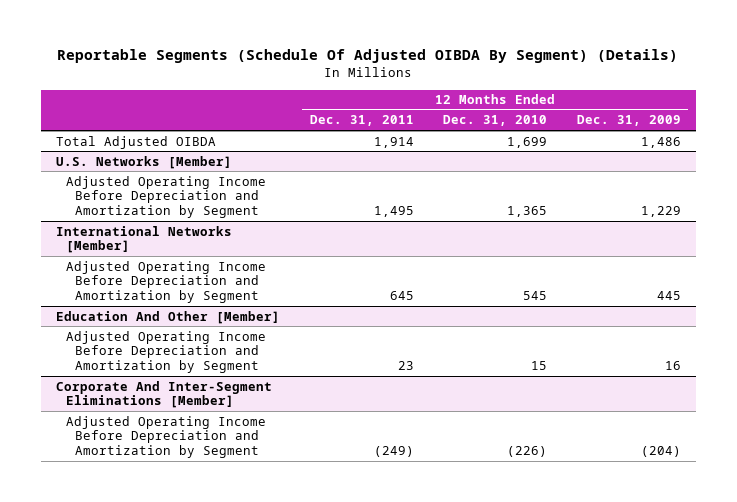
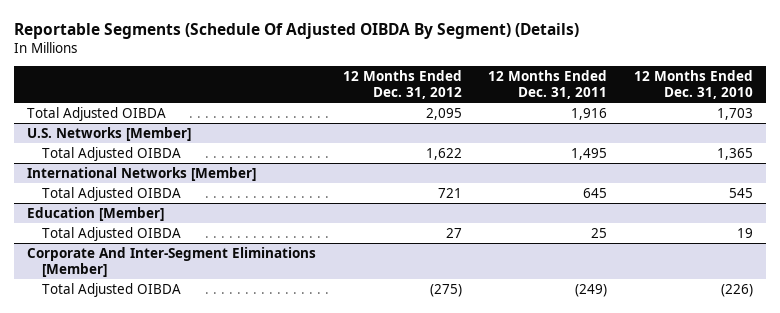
- | 12 Months Ended Dec. 31, 2011 | 12 Months Ended Dec. 31, 2010 | 12 Months Ended Dec. 31, 2009
+ | 12 Months Ended Dec. 31, 2012 | 12 Months Ended Dec. 31, 2011 | 12 Months Ended Dec. 31, 2010
- Total Adjusted OIBDA | 1,914 | 1,699 | 1,486
+ Total Adjusted OIBDA | 2,095 | 1,916 | 1,703
@ U.S. Networks [Member]
- Adjusted Operating Income Before Depreciation and Amortization by Segment | 1,495 | 1,365 | 1,229
+ Total Adjusted OIBDA | 1,622 | 1,495 | 1,365
@ International Networks [Member]
- Adjusted Operating Income Before Depreciation and Amortization by Segment | 645 | 545 | 445
- Education And Other [Member]
- Adjusted Operating Income Before Depreciation and Amortization by Segment | 23 | 15 | 16
@ International Networks [Member]
+ Total Adjusted OIBDA | 721 | 645 | 545
+ Education [Member]
+ Total Adjusted OIBDA | 27 | 25 | 19
@ Corporate And Inter-Segment Eliminations [Member]
- Adjusted Operating Income Before Depreciation and Amortization by Segment | (249) | (226) | (204)
+ Total Adjusted OIBDA | (275) | (249) | (226)

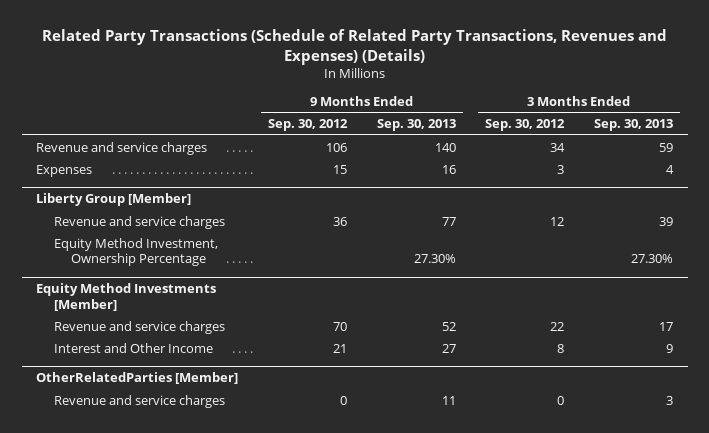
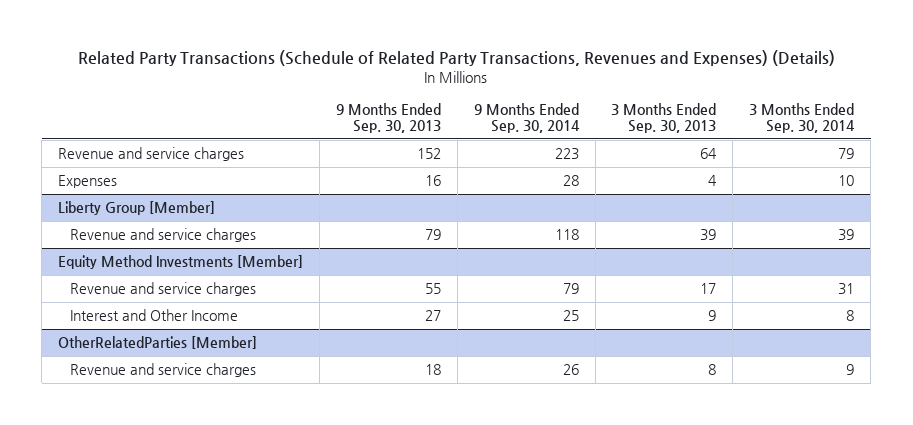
- | 9 Months Ended Sep. 30, 2012 | 9 Months Ended Sep. 30, 2013 | 3 Months Ended Sep. 30, 2012 | 3 Months Ended Sep. 30, 2013
+ | 9 Months Ended Sep. 30, 2013 | 9 Months Ended Sep. 30, 2014 | 3 Months Ended Sep. 30, 2013 | 3 Months Ended Sep. 30, 2014
- Revenue and service charges | 106 | 140 | 34 | 59
+ Revenue and service charges | 152 | 223 | 64 | 79
@ Liberty Group [Member]
- Revenue and service charges | 36 | 77 | 12 | 39
- Equity Method Investment, Ownership Percentage | | 27.30% | | 27.30%
+ Revenue and service charges | 79 | 118 | 39 | 39
@ Equity Method Investments [Member]
- Revenue and service charges | 70 | 52 | 22 | 17
+ Revenue and service charges | 55 | 79 | 17 | 31
@ OtherRelatedParties [Member]
- Revenue and service charges | 0 | 11 | 0 | 3
+ Revenue and service charges | 18 | 26 | 8 | 9

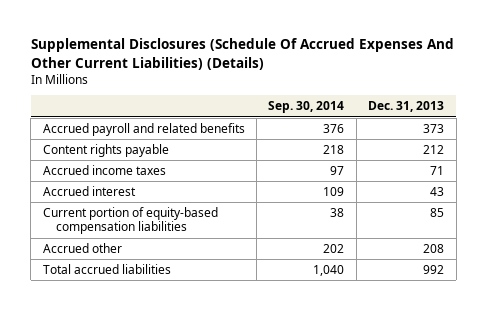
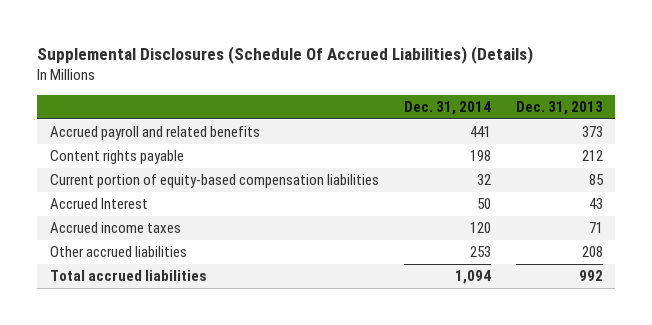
- Supplemental Disclosures (Schedule Of Accrued Expenses And Other Current Liabilities) (Details)
+ Supplemental Disclosures (Schedule Of Accrued Liabilities) (Details)
- | Sep. 30, 2014 | Dec. 31, 2013
+ | Dec. 31, 2014 | Dec. 31, 2013
- Accrued interest | 109 | 43
- Accrued other | 202 | 208
+ Accrued Interest | 50 | 43
moved down: Accrued income taxes | 120 | 71
+ Other accrued liabilities | 253 | 208

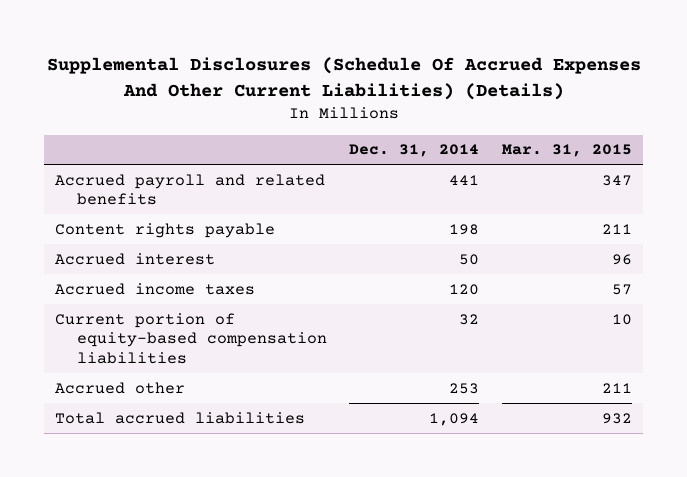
- Supplemental Disclosures (Schedule Of Accrued Liabilities) (Details)
+ Supplemental Disclosures (Schedule Of Accrued Expenses And Other Current Liabilities) (Details)
- | Dec. 31, 2014 | Dec. 31, 2013
+ | Dec. 31, 2014 | Mar. 31, 2015
- Accrued Interest | 50 | 43
+ Accrued interest | 50 | 96
- Other accrued liabilities | 253 | 208
moved down: Current portion of equity-based compensation liabilities | 32 | 10
+ Accrued other | 253 | 211

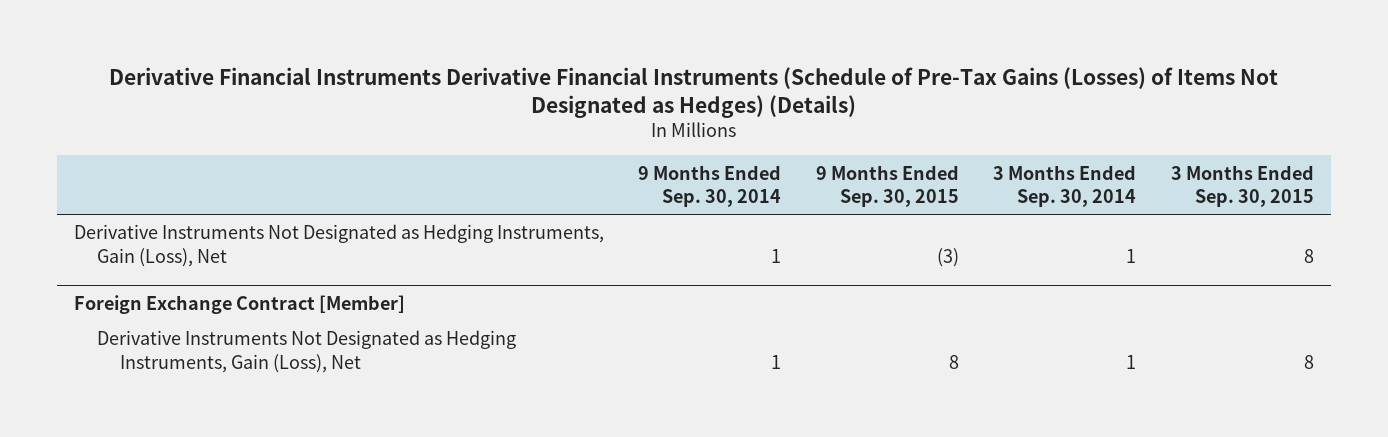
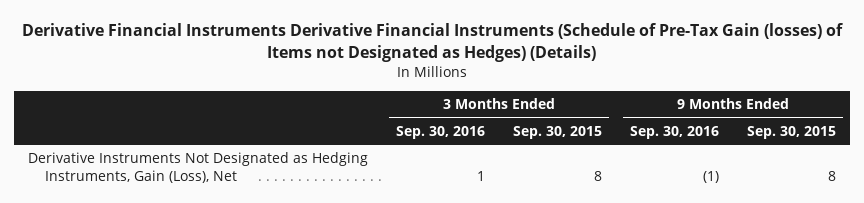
- Derivative Financial Instruments Derivative Financial Instruments (Schedule of Pre-Tax Gains (Losses) of Items Not Designated as Hedges) (Details)
+ Derivative Financial Instruments Derivative Financial Instruments (Schedule of Pre-Tax Gain (losses) of Items not Designated as Hedges) (Details)
- | 9 Months Ended Sep. 30, 2014 | 9 Months Ended Sep. 30, 2015 | 3 Months Ended Sep. 30, 2014 | 3 Months Ended Sep. 30, 2015
+ | 3 Months Ended Sep. 30, 2016 | 3 Months Ended Sep. 30, 2015 | 9 Months Ended Sep. 30, 2016 | 9 Months Ended Sep. 30, 2015
- Derivative Instruments Not Designated as Hedging Instruments, Gain (Loss), Net | 1 | (3) | 1 | 8
- Foreign Exchange Contract [Member]

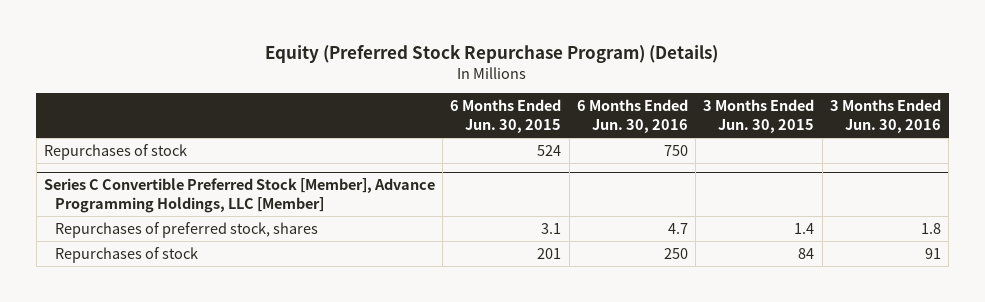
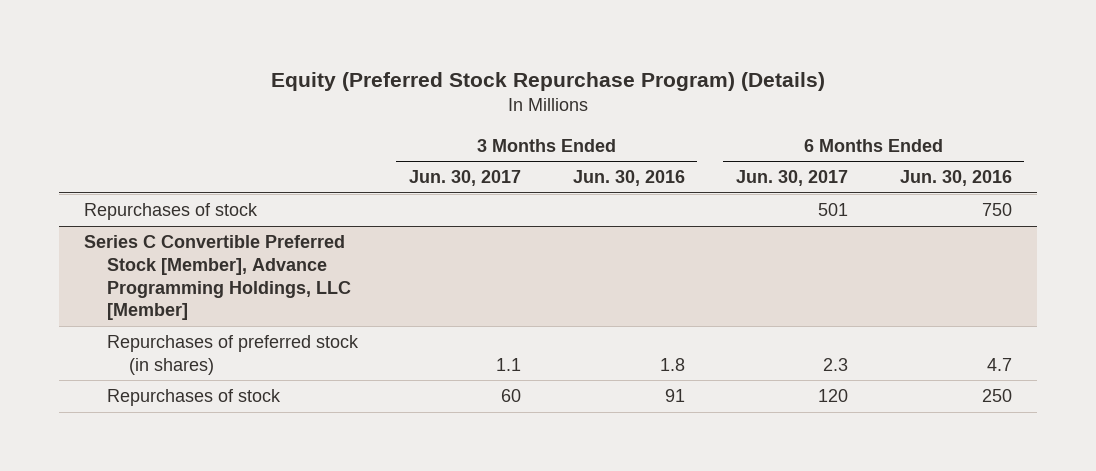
- | 6 Months Ended Jun. 30, 2015 | 6 Months Ended Jun. 30, 2016 | 3 Months Ended Jun. 30, 2015 | 3 Months Ended Jun. 30, 2016
+ | 3 Months Ended Jun. 30, 2017 | 3 Months Ended Jun. 30, 2016 | 6 Months Ended Jun. 30, 2017 | 6 Months Ended Jun. 30, 2016
@ Series C Convertible Preferred Stock [Member], Advance Programming Holdings, LLC [Member]
- Repurchases of preferred stock, shares | 3.1 | 4.7 | 1.4 | 1.8
+ Repurchases of preferred stock (in shares) | 1.1 | 1.8 | 2.3 | 4.7

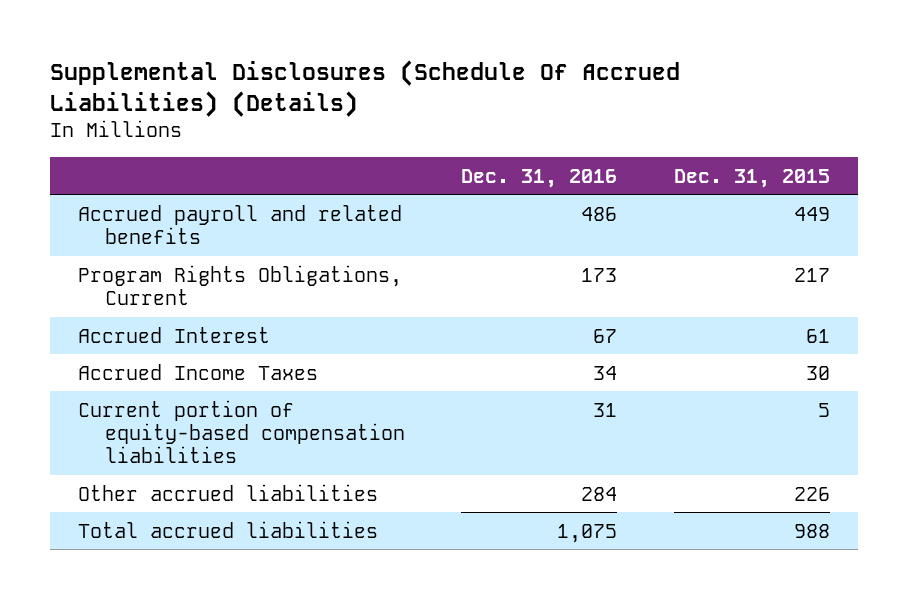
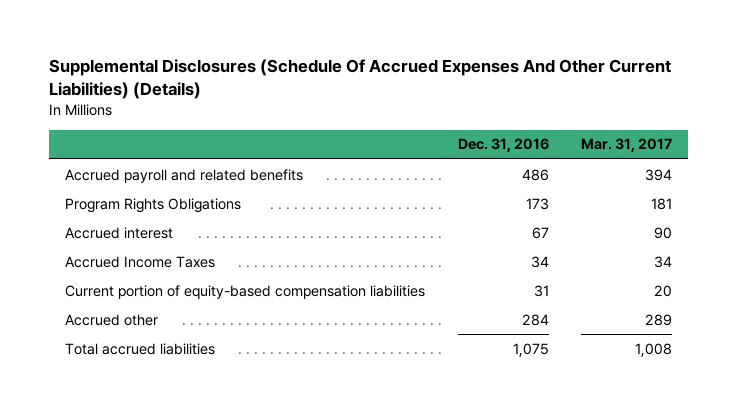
- Supplemental Disclosures (Schedule Of Accrued Liabilities) (Details)
+ Supplemental Disclosures (Schedule Of Accrued Expenses And Other Current Liabilities) (Details)
- | Dec. 31, 2016 | Dec. 31, 2015
+ | Dec. 31, 2016 | Mar. 31, 2017
- Program Rights Obligations, Current | 173 | 217
- Accrued Interest | 67 | 61
+ Program Rights Obligations | 173 | 181
+ Accrued interest | 67 | 90
- Other accrued liabilities | 284 | 226
+ Accrued other | 284 | 289

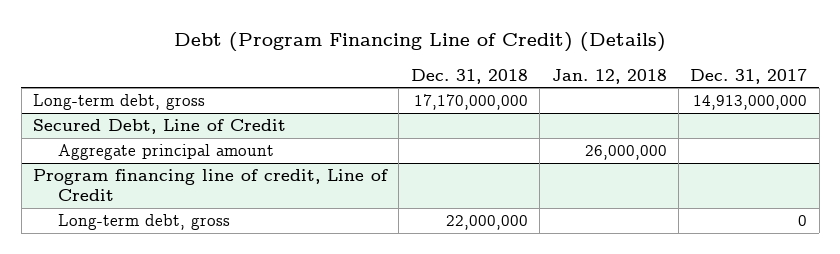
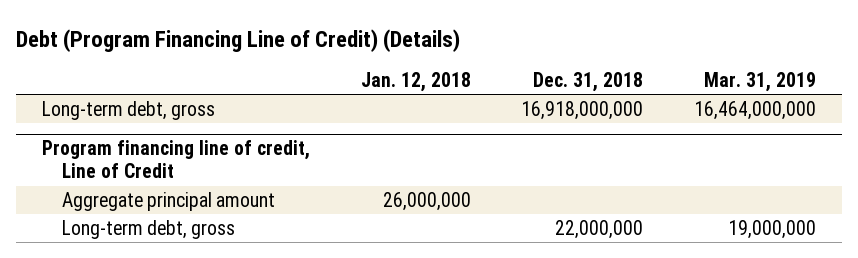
- | Dec. 31, 2018 | Jan. 12, 2018 | Dec. 31, 2017
+ | Jan. 12, 2018 | Dec. 31, 2018 | Mar. 31, 2019
- Long-term debt, gross | 17,170,000,000 | | 14,913,000,000
- Secured Debt, Line of Credit
- Aggregate principal amount | | 26,000,000 |
+ Long-term debt, gross | | 16,918,000,000 | 16,464,000,000
@ Program financing line of credit, Line of Credit
+ Aggregate principal amount | 26,000,000 | |

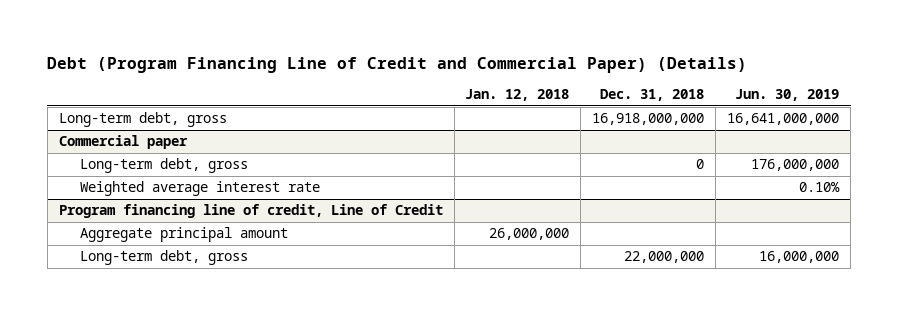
- Debt (Program Financing Line of Credit) (Details)
+ Debt (Program Financing Line of Credit and Commercial Paper) (Details)
- | Jan. 12, 2018 | Dec. 31, 2018 | Mar. 31, 2019
+ | Jan. 12, 2018 | Dec. 31, 2018 | Jun. 30, 2019
+ Commercial paper
+ Long-term debt, gross | | 0 | 176,000,000
+ Weighted average interest rate | | | 0.10%

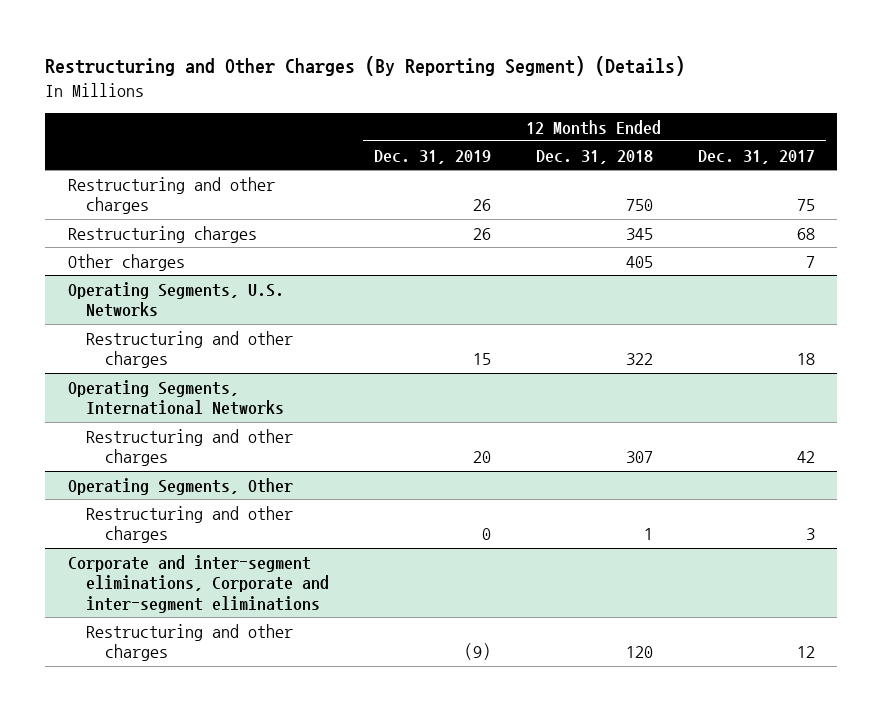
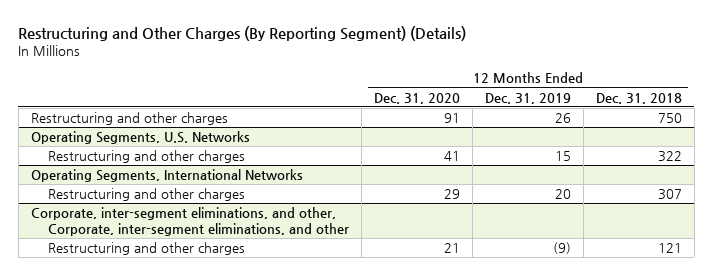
- | 12 Months Ended Dec. 31, 2019 | 12 Months Ended Dec. 31, 2018 | 12 Months Ended Dec. 31, 2017
+ | 12 Months Ended Dec. 31, 2020 | 12 Months Ended Dec. 31, 2019 | 12 Months Ended Dec. 31, 2018
- Restructuring charges | 26 | 345 | 68
- Other charges | | 405 | 7
- Operating Segments, Other
- Restructuring and other charges | 0 | 1 | 3
- Corporate and inter-segment eliminations, Corporate and inter-segment eliminations
- Restructuring and other charges | (9) | 120 | 12
+ Corporate, inter-segment eliminations, and other, Corporate, inter-segment eliminations, and other
+ Restructuring and other charges | 21 | (9) | 121

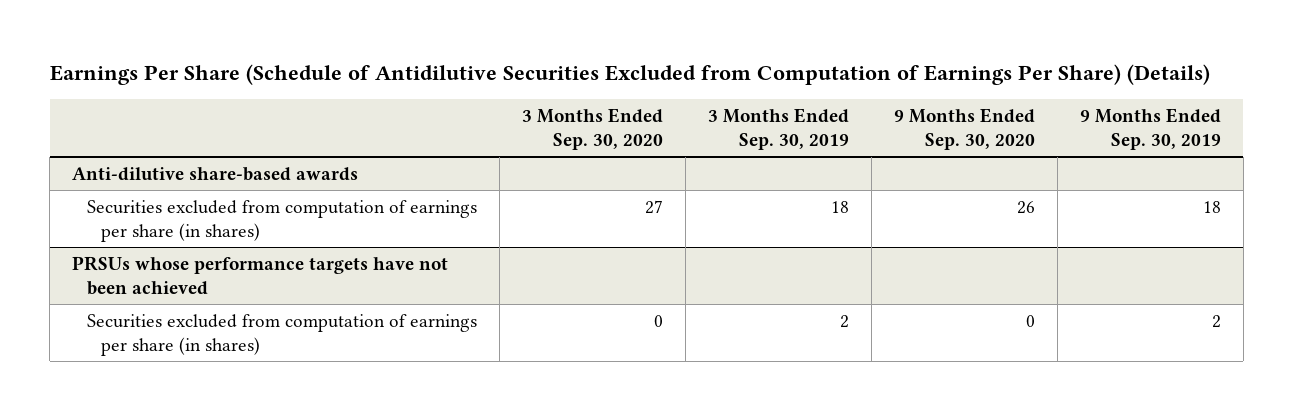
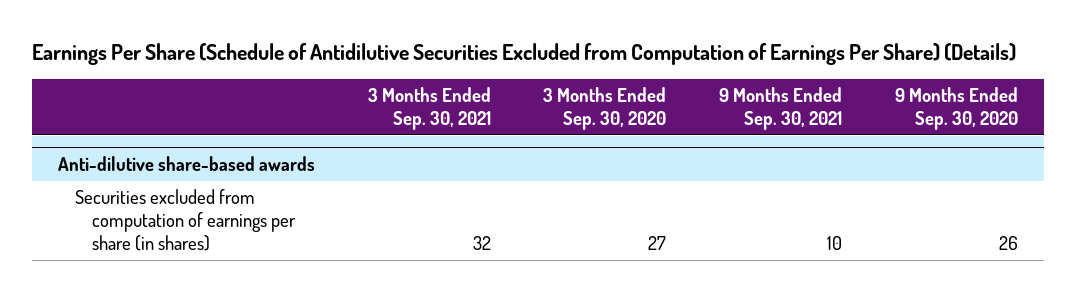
- | 3 Months Ended Sep. 30, 2020 | 3 Months Ended Sep. 30, 2019 | 9 Months Ended Sep. 30, 2020 | 9 Months Ended Sep. 30, 2019
+ | 3 Months Ended Sep. 30, 2021 | 3 Months Ended Sep. 30, 2020 | 9 Months Ended Sep. 30, 2021 | 9 Months Ended Sep. 30, 2020
- PRSUs whose performance targets have not been achieved
- Securities excluded from computation of earnings per share (in shares) | 0 | 2 | 0 | 2

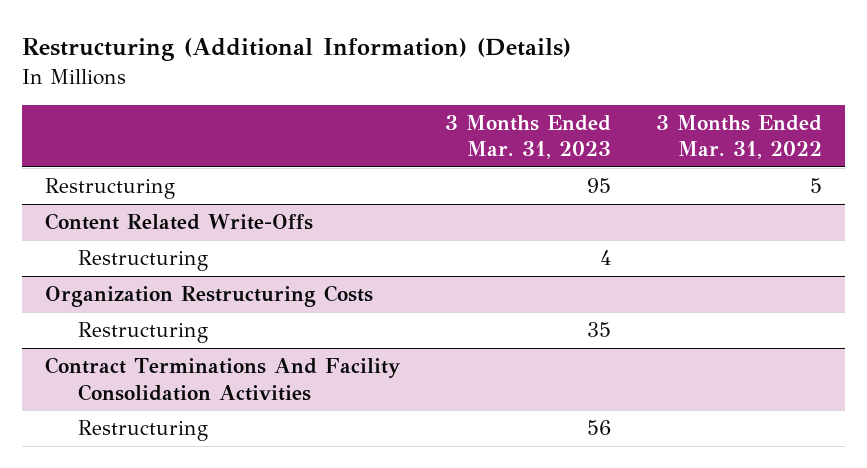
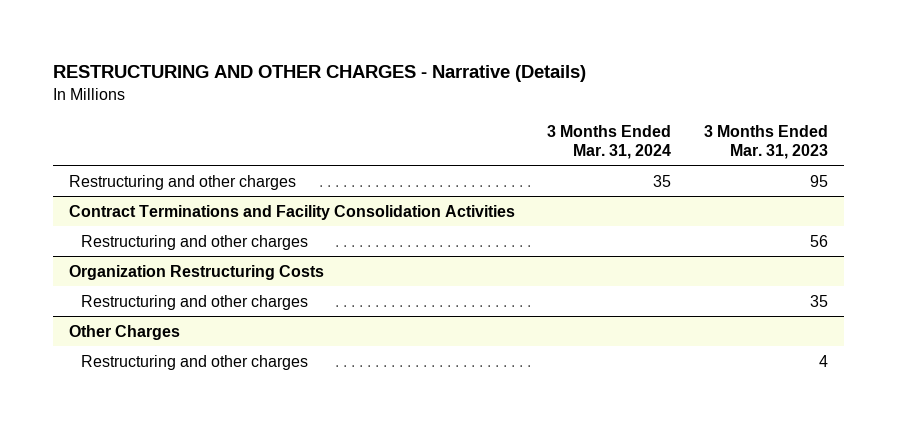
- Restructuring (Additional Information) (Details)
+ RESTRUCTURING AND OTHER CHARGES - Narrative (Details)
- | 3 Months Ended Mar. 31, 2023 | 3 Months Ended Mar. 31, 2022
+ | 3 Months Ended Mar. 31, 2024 | 3 Months Ended Mar. 31, 2023
- Restructuring | 95 | 5
- Content Related Write-Offs
- Restructuring | 4 |
+ Restructuring and other charges | 35 | 95
+ Contract Terminations and Facility Consolidation Activities
+ Restructuring and other charges | | 56
@ Organization Restructuring Costs
- Restructuring | 35 |
- Contract Terminations And Facility Consolidation Activities
- Restructuring | 56 |
@ Organization Restructuring Costs
+ Restructuring and other charges | | 35
+ Other Charges
+ Restructuring and other charges | | 4

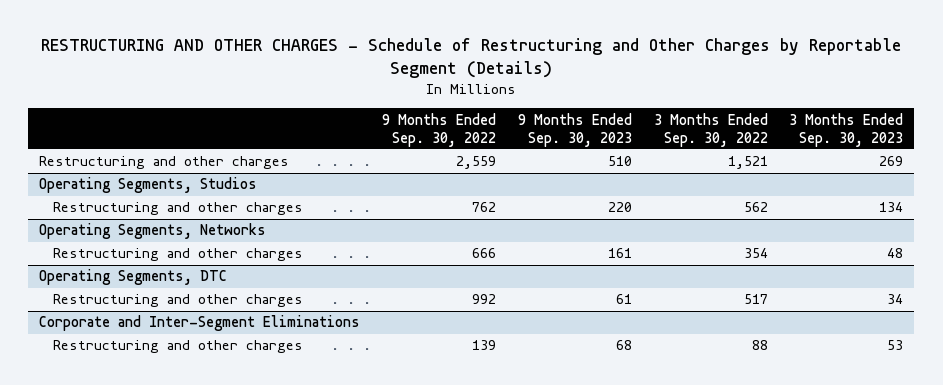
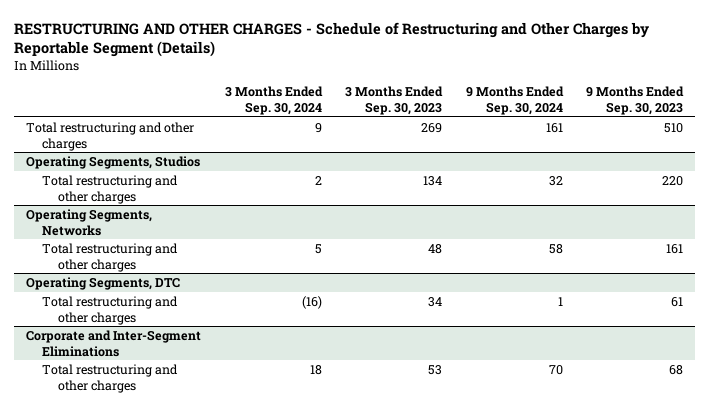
- | 9 Months Ended Sep. 30, 2022 | 9 Months Ended Sep. 30, 2023 | 3 Months Ended Sep. 30, 2022 | 3 Months Ended Sep. 30, 2023
+ | 3 Months Ended Sep. 30, 2024 | 3 Months Ended Sep. 30, 2023 | 9 Months Ended Sep. 30, 2024 | 9 Months Ended Sep. 30, 2023
- Restructuring and other charges | 2,559 | 510 | 1,521 | 269
+ Total restructuring and other charges | 9 | 269 | 161 | 510
@ Operating Segments, Studios
- Restructuring and other charges | 762 | 220 | 562 | 134
+ Total restructuring and other charges | 2 | 134 | 32 | 220
@ Operating Segments, Networks
- Restructuring and other charges | 666 | 161 | 354 | 48
+ Total restructuring and other charges | 5 | 48 | 58 | 161
@ Operating Segments, DTC
- Restructuring and other charges | 992 | 61 | 517 | 34
+ Total restructuring and other charges | (16) | 34 | 1 | 61
@ Corporate and Inter-Segment Eliminations
- Restructuring and other charges | 139 | 68 | 88 | 53
+ Total restructuring and other charges | 18 | 53 | 70 | 68

